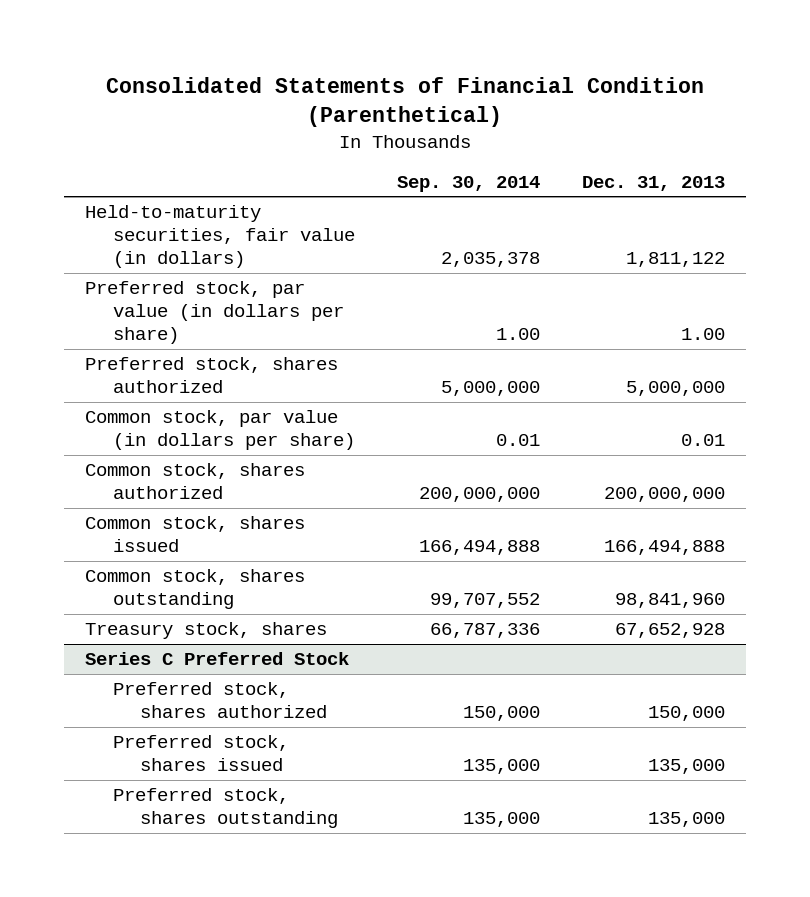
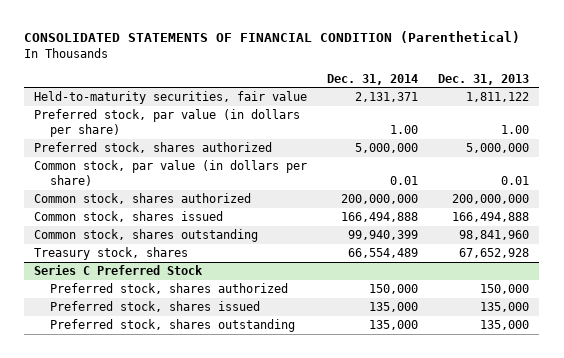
- Consolidated Statements of Financial Condition (Parenthetical)
+ CONSOLIDATED STATEMENTS OF FINANCIAL CONDITION (Parenthetical)
- | Sep. 30, 2014 | Dec. 31, 2013
+ | Dec. 31, 2014 | Dec. 31, 2013
- Held-to-maturity securities, fair value (in dollars) | 2,035,378 | 1,811,122
+ Held-to-maturity securities, fair value | 2,131,371 | 1,811,122

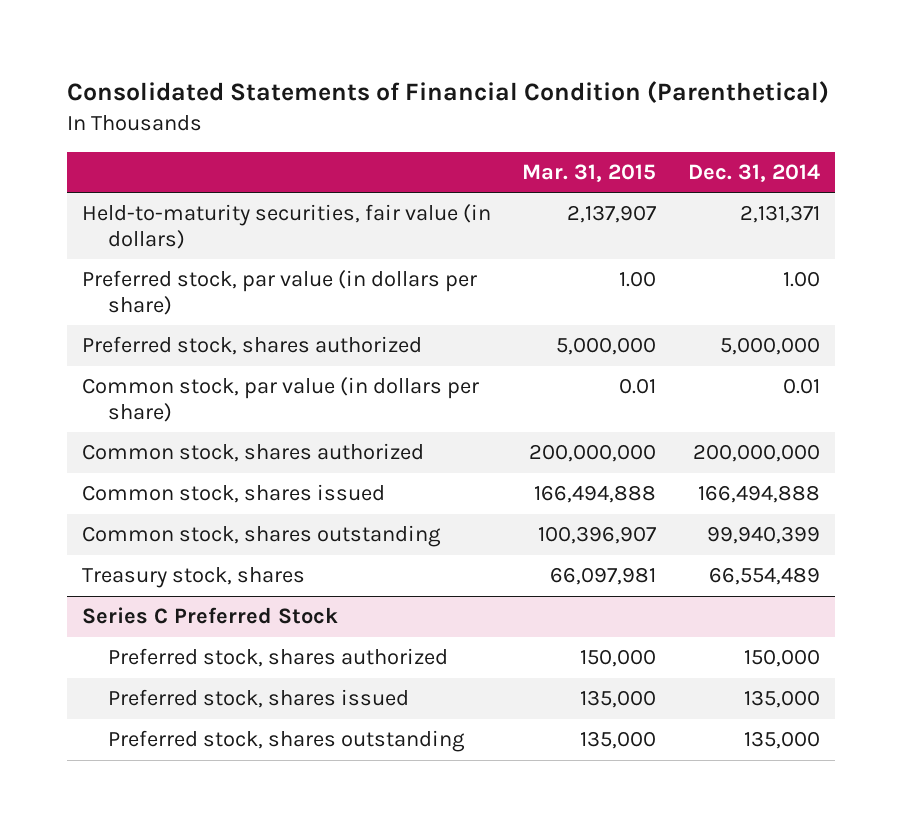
- CONSOLIDATED STATEMENTS OF FINANCIAL CONDITION (Parenthetical)
+ Consolidated Statements of Financial Condition (Parenthetical)
- | Dec. 31, 2014 | Dec. 31, 2013
+ | Mar. 31, 2015 | Dec. 31, 2014
- Held-to-maturity securities, fair value | 2,131,371 | 1,811,122
+ Held-to-maturity securities, fair value (in dollars) | 2,137,907 | 2,131,371

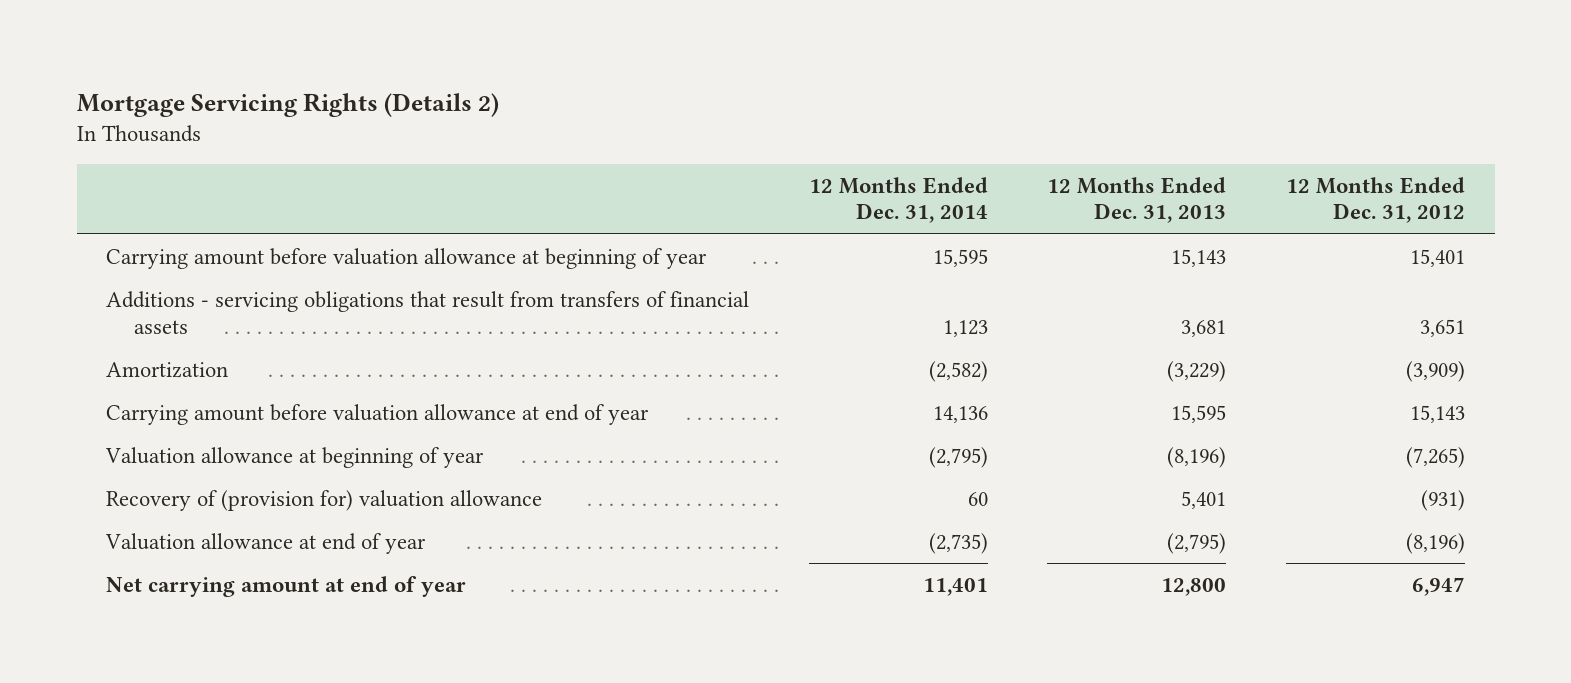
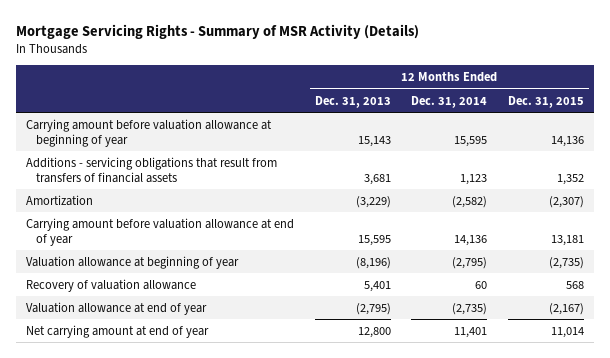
- Mortgage Servicing Rights (Details 2)
+ Mortgage Servicing Rights - Summary of MSR Activity (Details)
- | 12 Months Ended Dec. 31, 2014 | 12 Months Ended Dec. 31, 2013 | 12 Months Ended Dec. 31, 2012
+ | 12 Months Ended Dec. 31, 2013 | 12 Months Ended Dec. 31, 2014 | 12 Months Ended Dec. 31, 2015
- Recovery of (provision for) valuation allowance | 60 | 5,401 | (931)
+ Recovery of valuation allowance | 5,401 | 60 | 568

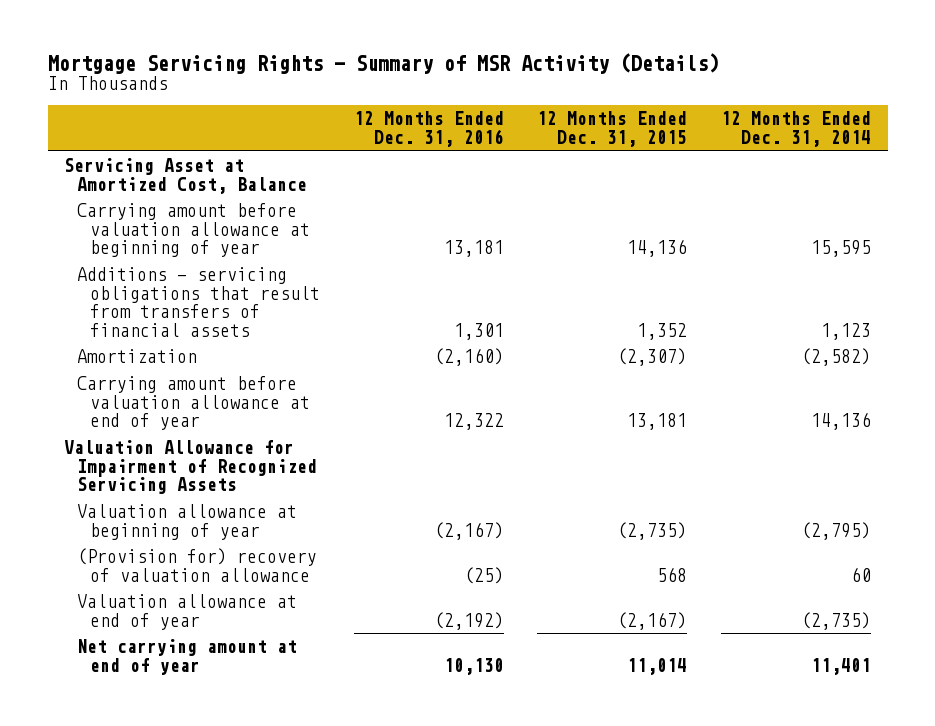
- | 12 Months Ended Dec. 31, 2013 | 12 Months Ended Dec. 31, 2014 | 12 Months Ended Dec. 31, 2015
+ | 12 Months Ended Dec. 31, 2016 | 12 Months Ended Dec. 31, 2015 | 12 Months Ended Dec. 31, 2014
+ Servicing Asset at Amortized Cost, Balance
+ Valuation Allowance for Impairment of Recognized Servicing Assets
- Recovery of valuation allowance | 5,401 | 60 | 568
+ (Provision for) recovery of valuation allowance | (25) | 568 | 60

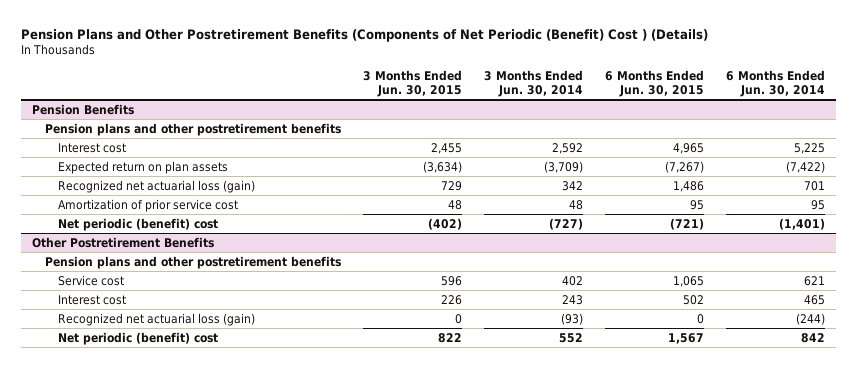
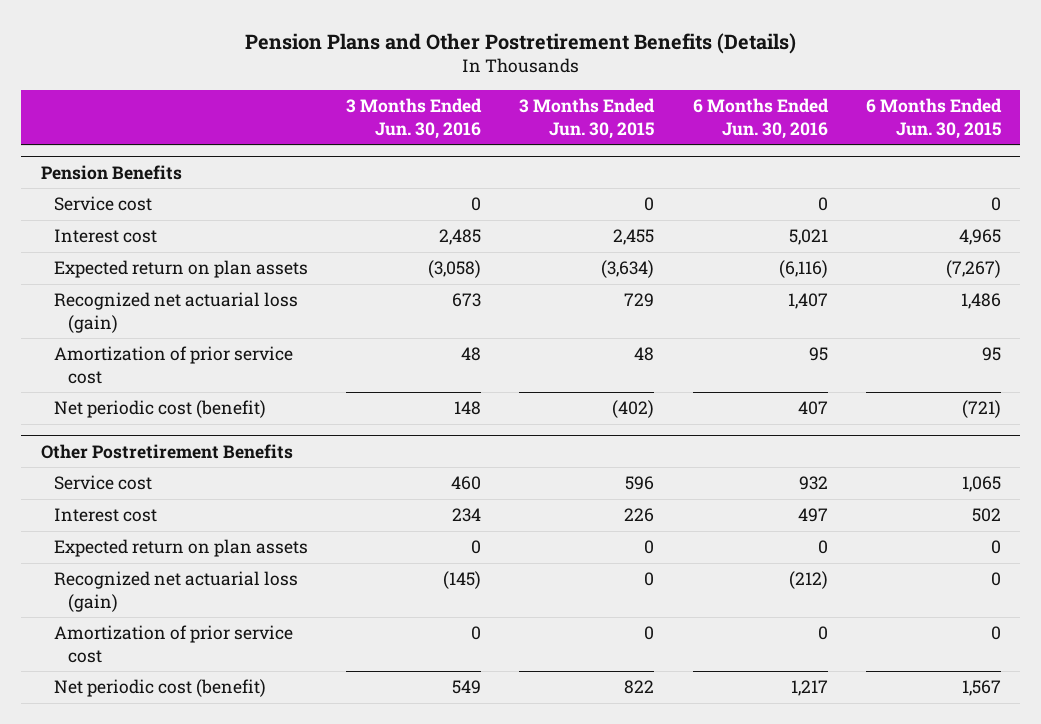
- Pension Plans and Other Postretirement Benefits (Components of Net Periodic (Benefit) Cost ) (Details)
+ Pension Plans and Other Postretirement Benefits (Details)
- | 3 Months Ended Jun. 30, 2015 | 3 Months Ended Jun. 30, 2014 | 6 Months Ended Jun. 30, 2015 | 6 Months Ended Jun. 30, 2014
+ | 3 Months Ended Jun. 30, 2016 | 3 Months Ended Jun. 30, 2015 | 6 Months Ended Jun. 30, 2016 | 6 Months Ended Jun. 30, 2015
@ Pension Benefits
- Pension plans and other postretirement benefits
+ Service cost | 0 | 0 | 0 | 0
- Net periodic (benefit) cost | (402) | (727) | (721) | (1,401)
+ Net periodic cost (benefit) | 148 | (402) | 407 | (721)
@ Other Postretirement Benefits
- Pension plans and other postretirement benefits
+ Expected return on plan assets | 0 | 0 | 0 | 0
- Net periodic (benefit) cost | 822 | 552 | 1,567 | 842
+ Amortization of prior service cost | 0 | 0 | 0 | 0
+ Net periodic cost (benefit) | 549 | 822 | 1,217 | 1,567

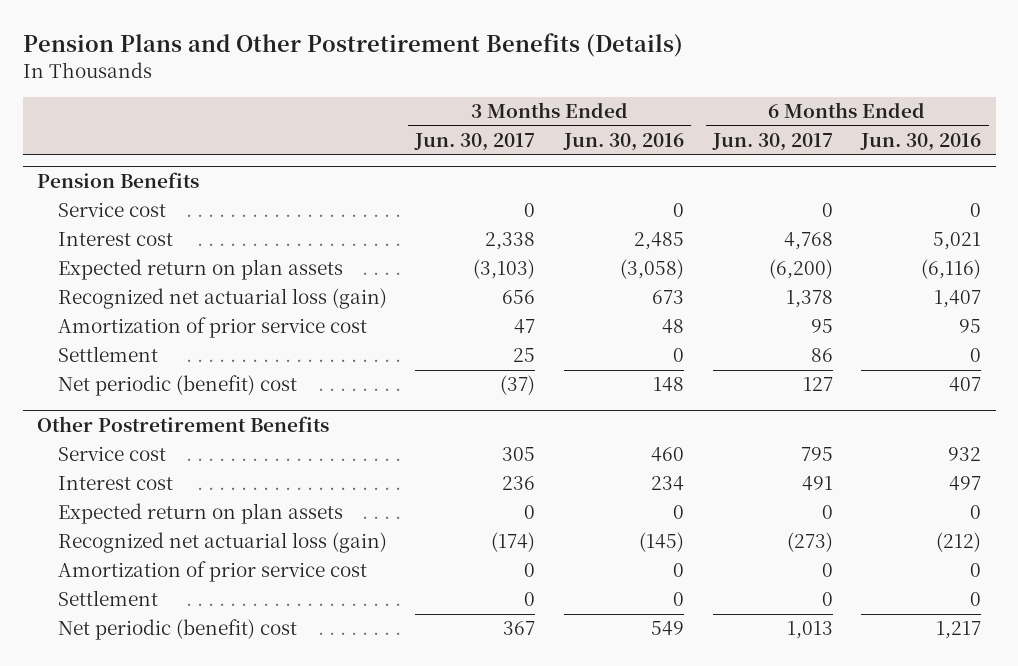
- | 3 Months Ended Jun. 30, 2016 | 3 Months Ended Jun. 30, 2015 | 6 Months Ended Jun. 30, 2016 | 6 Months Ended Jun. 30, 2015
+ | 3 Months Ended Jun. 30, 2017 | 3 Months Ended Jun. 30, 2016 | 6 Months Ended Jun. 30, 2017 | 6 Months Ended Jun. 30, 2016
@ Pension Benefits
- Net periodic cost (benefit) | 148 | (402) | 407 | (721)
+ Settlement | 25 | 0 | 86 | 0
+ Net periodic (benefit) cost | (37) | 148 | 127 | 407
@ Other Postretirement Benefits
- Net periodic cost (benefit) | 549 | 822 | 1,217 | 1,567
+ Settlement | 0 | 0 | 0 | 0
+ Net periodic (benefit) cost | 367 | 549 | 1,013 | 1,217

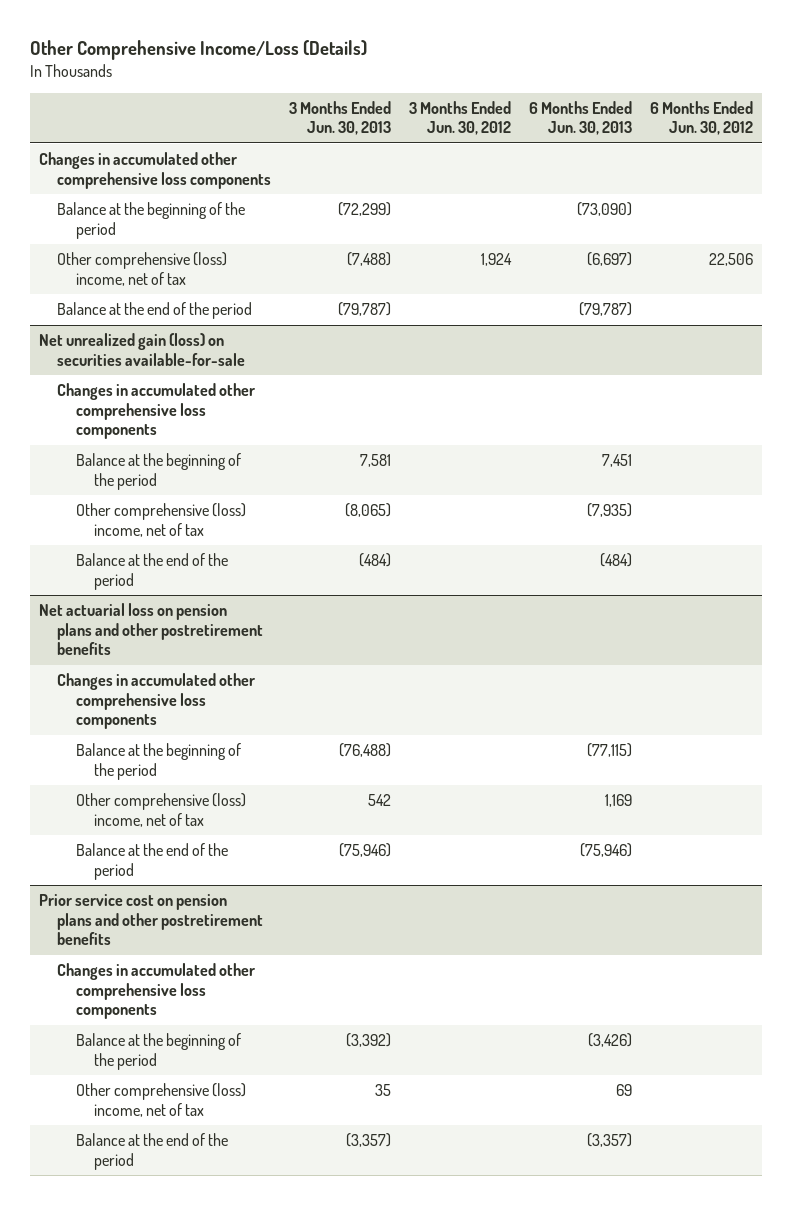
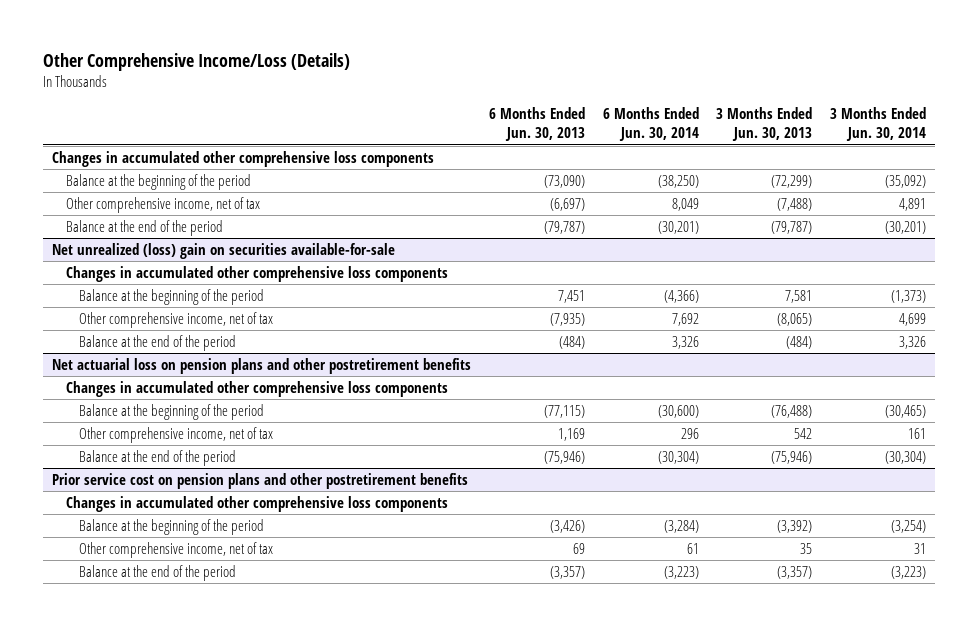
- | 3 Months Ended Jun. 30, 2013 | 3 Months Ended Jun. 30, 2012 | 6 Months Ended Jun. 30, 2013 | 6 Months Ended Jun. 30, 2012
+ | 6 Months Ended Jun. 30, 2013 | 6 Months Ended Jun. 30, 2014 | 3 Months Ended Jun. 30, 2013 | 3 Months Ended Jun. 30, 2014
- Other comprehensive (loss) income, net of tax | (7,488) | 1,924 | (6,697) | 22,506
+ Other comprehensive income, net of tax | (6,697) | 8,049 | (7,488) | 4,891
- Net unrealized gain (loss) on securities available-for-sale
+ Net unrealized (loss) gain on securities available-for-sale
- Other comprehensive (loss) income, net of tax | (8,065) | | (7,935) |
+ Other comprehensive income, net of tax | (7,935) | 7,692 | (8,065) | 4,699
@ Net actuarial loss on pension plans and other postretirement benefits
- Other comprehensive (loss) income, net of tax | 542 | | 1,169 |
+ Other comprehensive income, net of tax | 1,169 | 296 | 542 | 161
@ Prior service cost on pension plans and other postretirement benefits
- Other comprehensive (loss) income, net of tax | 35 | | 69 |
+ Other comprehensive income, net of tax | 69 | 61 | 35 | 31

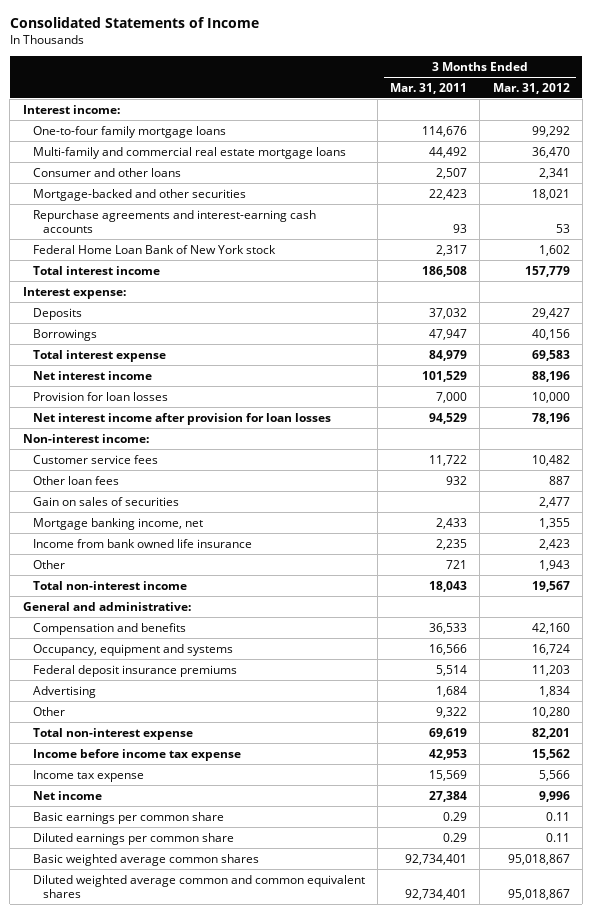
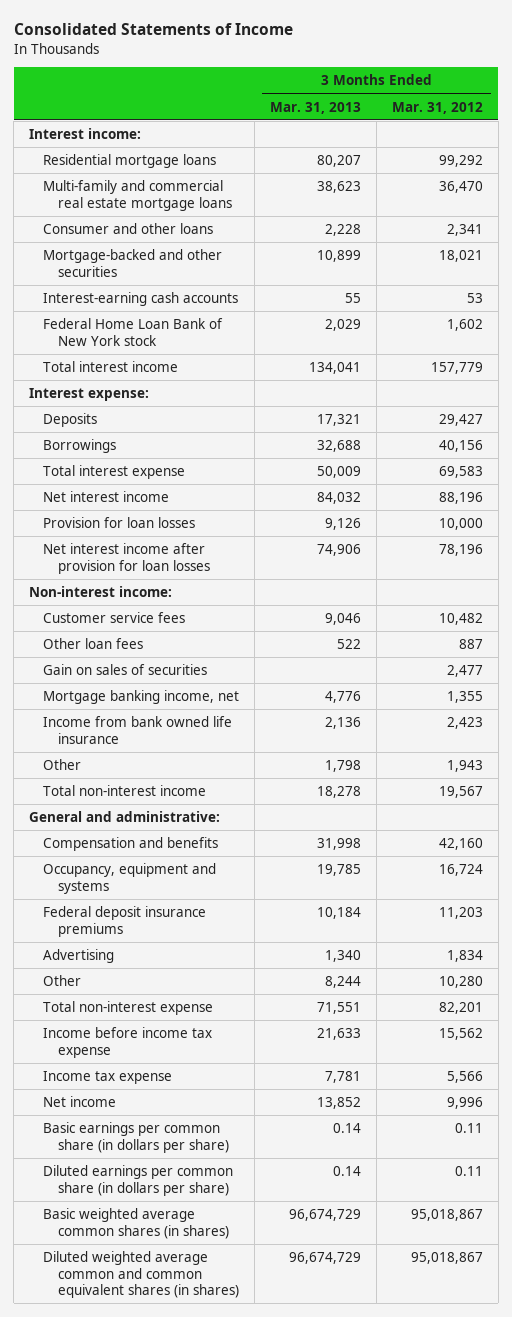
- | 3 Months Ended Mar. 31, 2011 | 3 Months Ended Mar. 31, 2012
+ | 3 Months Ended Mar. 31, 2013 | 3 Months Ended Mar. 31, 2012
- One-to-four family mortgage loans | 114,676 | 99,292
+ Residential mortgage loans | 80,207 | 99,292
- Repurchase agreements and interest-earning cash accounts | 93 | 53
+ Interest-earning cash accounts | 55 | 53
- Basic earnings per common share | 0.29 | 0.11
- Diluted earnings per common share | 0.29 | 0.11
- Basic weighted average common shares | 92,734,401 | 95,018,867
- Diluted weighted average common and common equivalent shares | 92,734,401 | 95,018,867
+ Basic earnings per common share (in dollars per share) | 0.14 | 0.11
+ Diluted earnings per common share (in dollars per share) | 0.14 | 0.11
+ Basic weighted average common shares (in shares) | 96,674,729 | 95,018,867
+ Diluted weighted average common and common equivalent shares (in shares) | 96,674,729 | 95,018,867

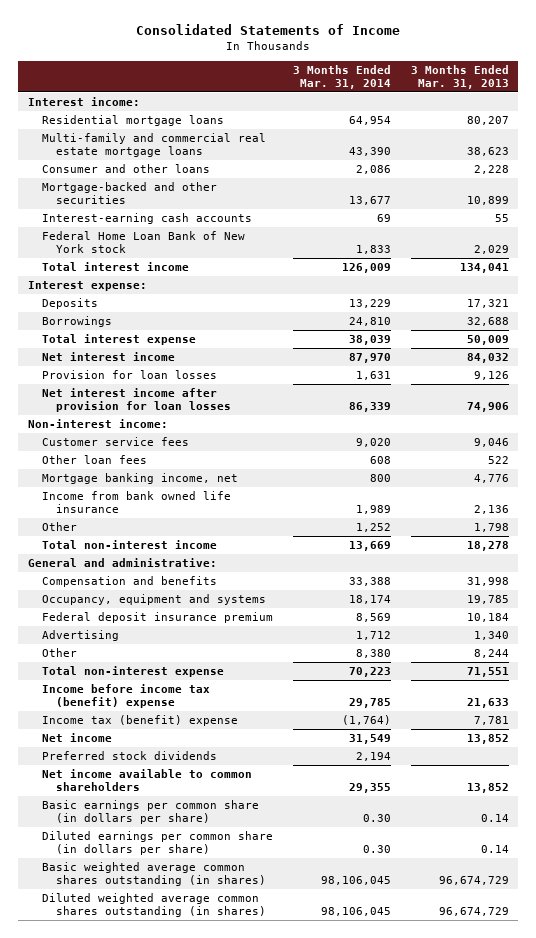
- | 3 Months Ended Mar. 31, 2013 | 3 Months Ended Mar. 31, 2012
+ | 3 Months Ended Mar. 31, 2014 | 3 Months Ended Mar. 31, 2013
- Gain on sales of securities | | 2,477
- Federal deposit insurance premiums | 10,184 | 11,203
+ Federal deposit insurance premium | 8,569 | 10,184
- Income before income tax expense | 21,633 | 15,562
- Income tax expense | 7,781 | 5,566
+ Income before income tax (benefit) expense | 29,785 | 21,633
+ Income tax (benefit) expense | (1,764) | 7,781
+ Preferred stock dividends | 2,194 |
+ Net income available to common shareholders | 29,355 | 13,852
- Basic weighted average common shares (in shares) | 96,674,729 | 95,018,867
- Diluted weighted average common and common equivalent shares (in shares) | 96,674,729 | 95,018,867
+ Basic weighted average common shares outstanding (in shares) | 98,106,045 | 96,674,729
+ Diluted weighted average common shares outstanding (in shares) | 98,106,045 | 96,674,729

